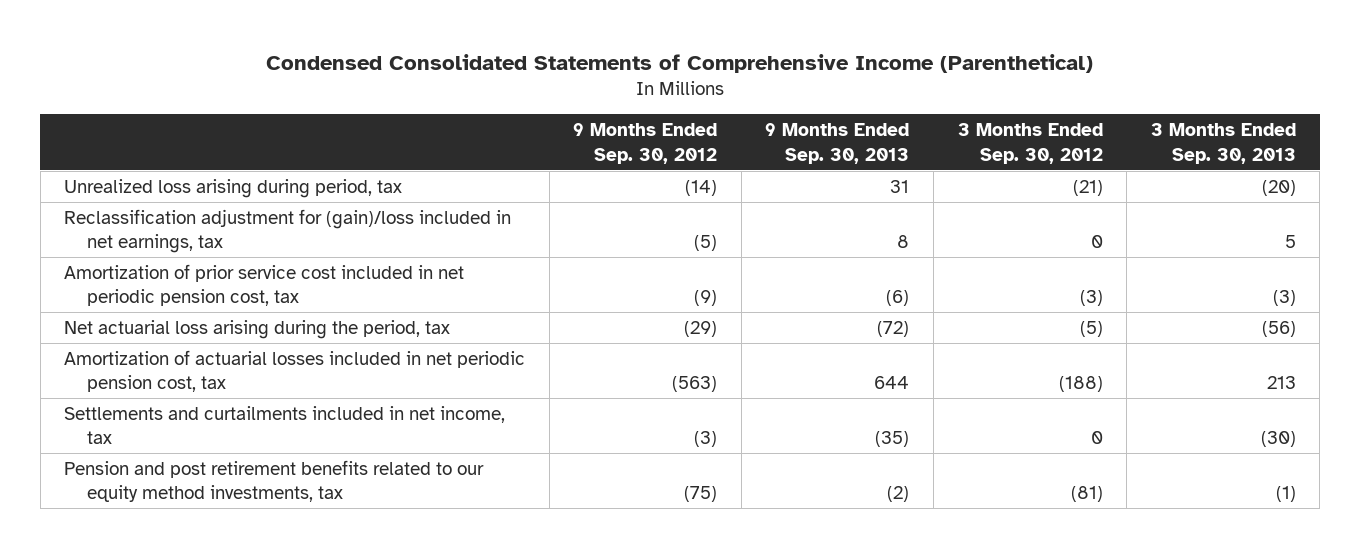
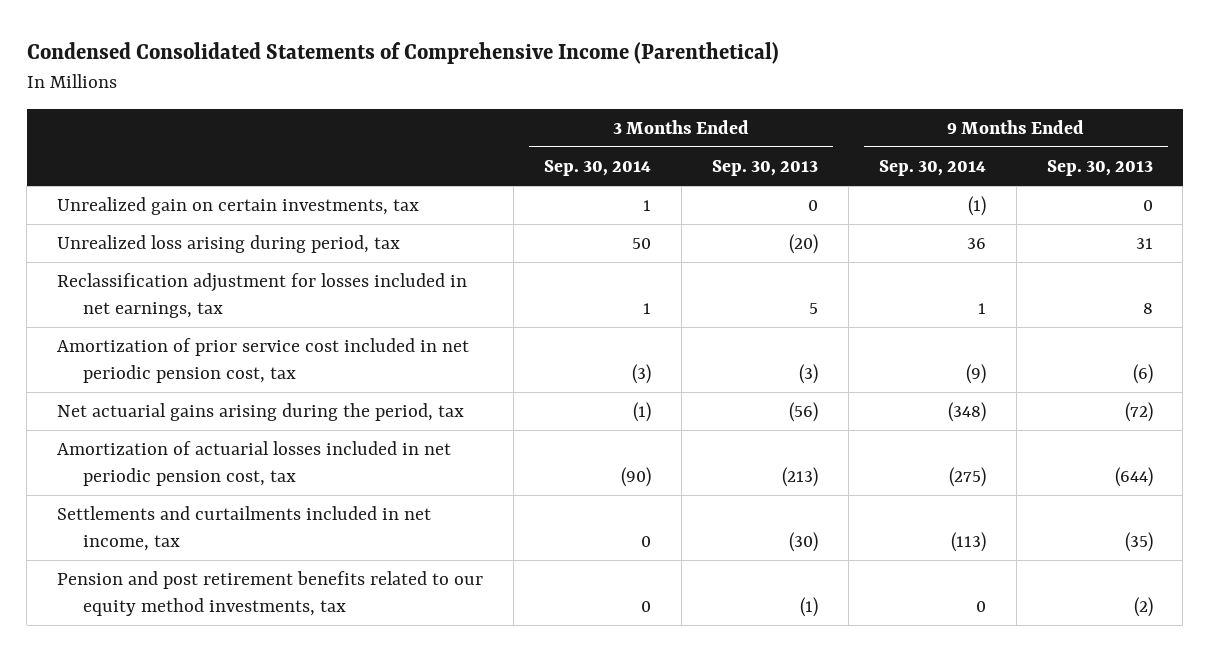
- | 9 Months Ended Sep. 30, 2012 | 9 Months Ended Sep. 30, 2013 | 3 Months Ended Sep. 30, 2012 | 3 Months Ended Sep. 30, 2013
+ | 3 Months Ended Sep. 30, 2014 | 3 Months Ended Sep. 30, 2013 | 9 Months Ended Sep. 30, 2014 | 9 Months Ended Sep. 30, 2013
+ Unrealized gain on certain investments, tax | 1 | 0 | (1) | 0
- Reclassification adjustment for (gain)/loss included in net earnings, tax | (5) | 8 | 0 | 5
+ Reclassification adjustment for losses included in net earnings, tax | 1 | 5 | 1 | 8
- Net actuarial loss arising during the period, tax | (29) | (72) | (5) | (56)
- Amortization of actuarial losses included in net periodic pension cost, tax | (563) | 644 | (188) | 213
+ Net actuarial gains arising during the period, tax | (1) | (56) | (348) | (72)
+ Amortization of actuarial losses included in net periodic pension cost, tax | (90) | (213) | (275) | (644)

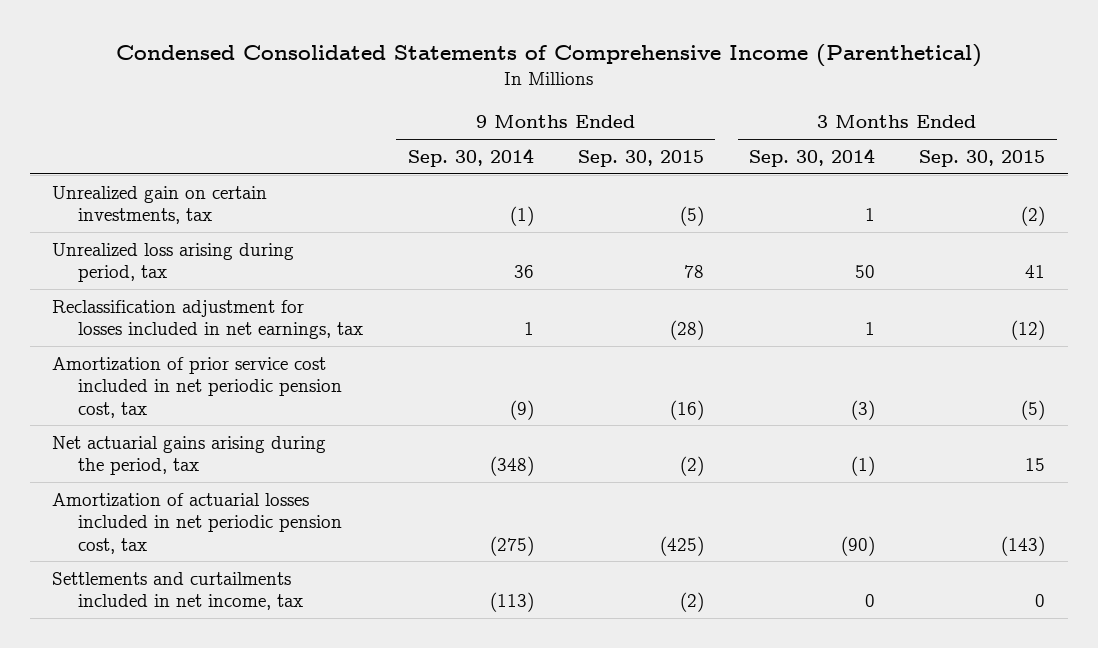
- | 3 Months Ended Sep. 30, 2014 | 3 Months Ended Sep. 30, 2013 | 9 Months Ended Sep. 30, 2014 | 9 Months Ended Sep. 30, 2013
+ | 9 Months Ended Sep. 30, 2014 | 9 Months Ended Sep. 30, 2015 | 3 Months Ended Sep. 30, 2014 | 3 Months Ended Sep. 30, 2015
- Pension and post retirement benefits related to our equity method investments, tax | 0 | (1) | 0 | (2)

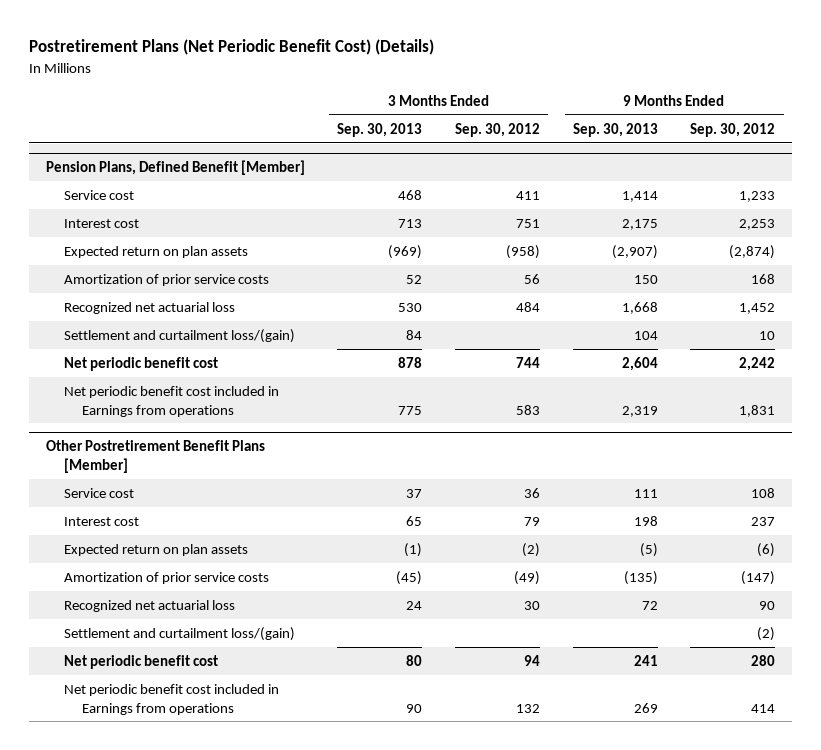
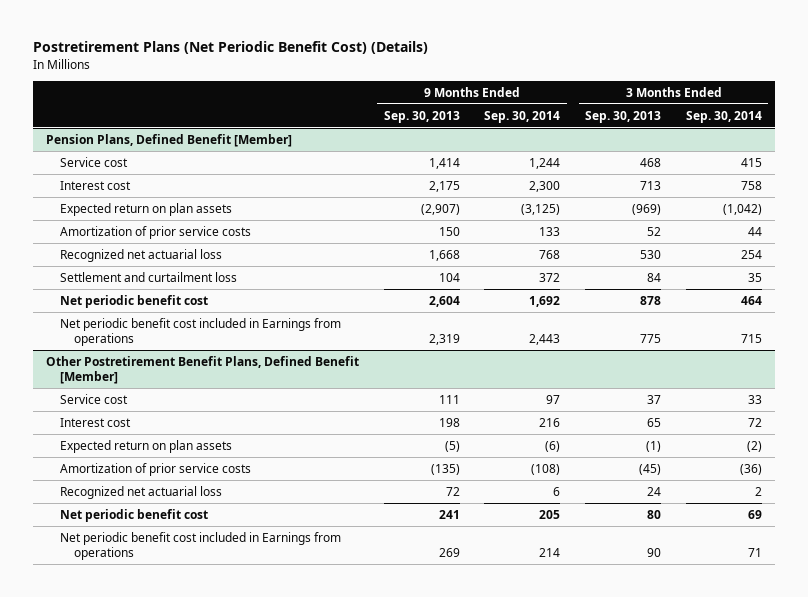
- | 3 Months Ended Sep. 30, 2013 | 3 Months Ended Sep. 30, 2012 | 9 Months Ended Sep. 30, 2013 | 9 Months Ended Sep. 30, 2012
+ | 9 Months Ended Sep. 30, 2013 | 9 Months Ended Sep. 30, 2014 | 3 Months Ended Sep. 30, 2013 | 3 Months Ended Sep. 30, 2014
@ Pension Plans, Defined Benefit [Member]
- Settlement and curtailment loss/(gain) | 84 | | 104 | 10
+ Settlement and curtailment loss | 104 | 372 | 84 | 35
- Other Postretirement Benefit Plans [Member]
+ Other Postretirement Benefit Plans, Defined Benefit [Member]
- Settlement and curtailment loss/(gain) | | | | (2)

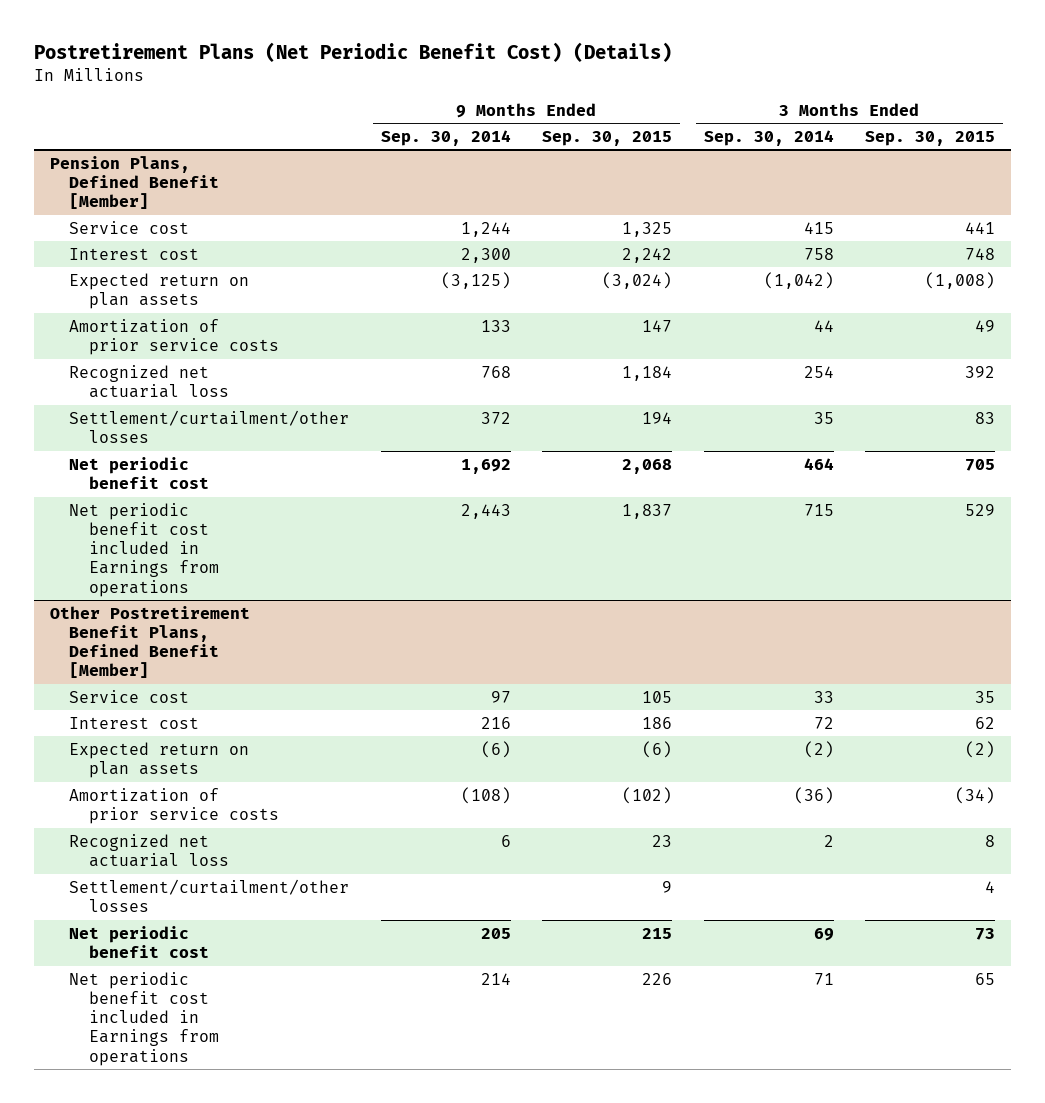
- | 9 Months Ended Sep. 30, 2013 | 9 Months Ended Sep. 30, 2014 | 3 Months Ended Sep. 30, 2013 | 3 Months Ended Sep. 30, 2014
+ | 9 Months Ended Sep. 30, 2014 | 9 Months Ended Sep. 30, 2015 | 3 Months Ended Sep. 30, 2014 | 3 Months Ended Sep. 30, 2015
@ Pension Plans, Defined Benefit [Member]
- Settlement and curtailment loss | 104 | 372 | 84 | 35
+ Settlement/curtailment/other losses | 372 | 194 | 35 | 83
@ Other Postretirement Benefit Plans, Defined Benefit [Member]
+ Settlement/curtailment/other losses | | 9 | | 4

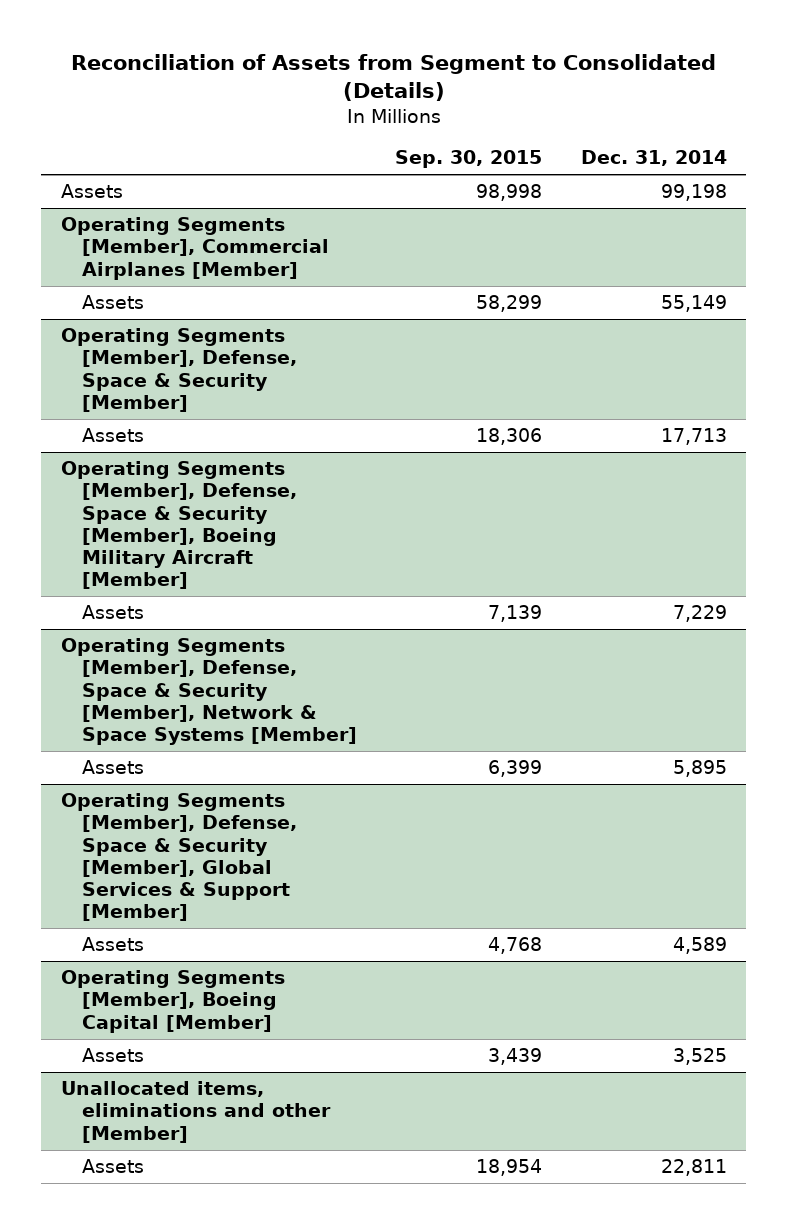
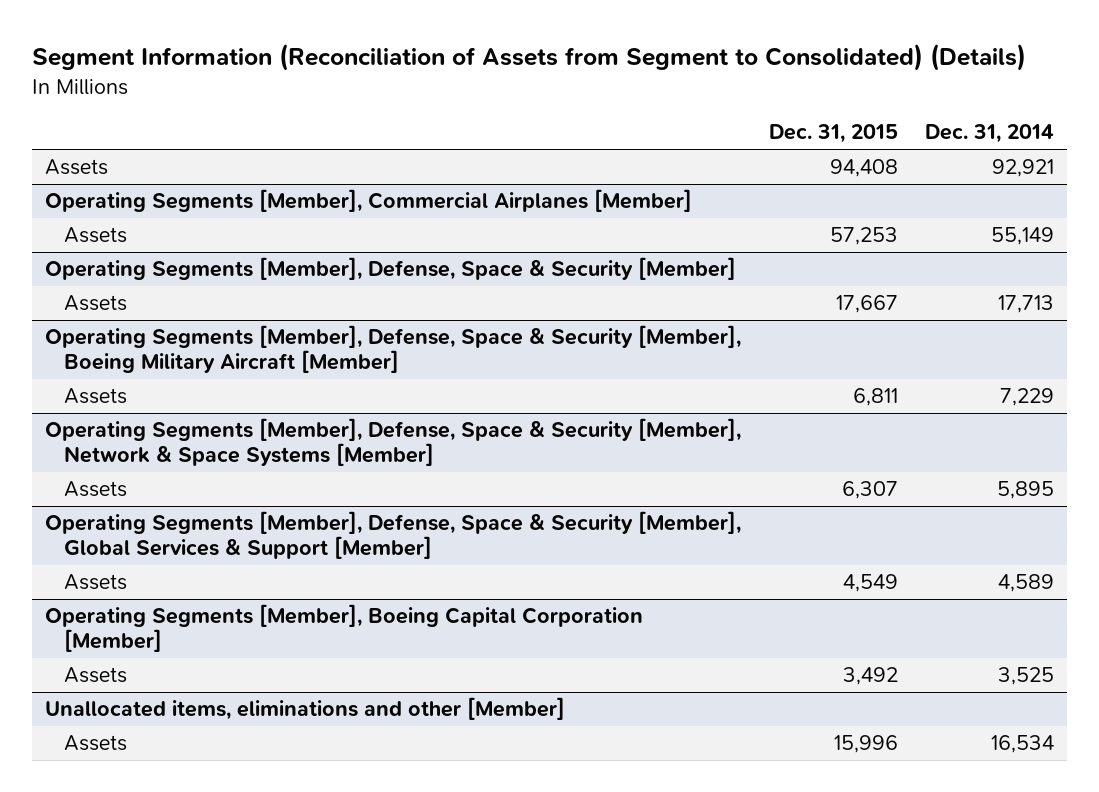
- Reconciliation of Assets from Segment to Consolidated (Details)
+ Segment Information (Reconciliation of Assets from Segment to Consolidated) (Details)
- | Sep. 30, 2015 | Dec. 31, 2014
+ | Dec. 31, 2015 | Dec. 31, 2014
- Assets | 98,998 | 99,198
+ Assets | 94,408 | 92,921
- Operating Segments [Member], Boeing Capital [Member]
+ Operating Segments [Member], Boeing Capital Corporation [Member]
@ Unallocated items, eliminations and other [Member]
- Assets | 18,954 | 22,811
+ Assets | 15,996 | 16,534

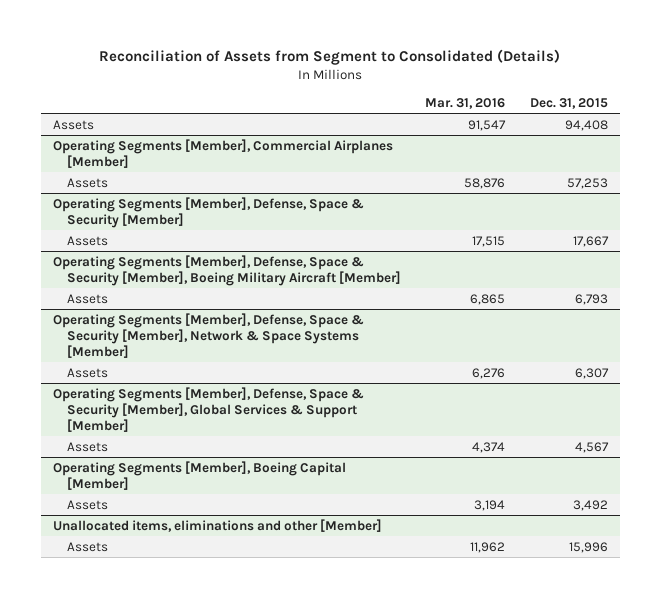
- Segment Information (Reconciliation of Assets from Segment to Consolidated) (Details)
+ Reconciliation of Assets from Segment to Consolidated (Details)
- | Dec. 31, 2015 | Dec. 31, 2014
+ | Mar. 31, 2016 | Dec. 31, 2015
@ Operating Segments [Member], Defense, Space & Security [Member], Boeing Military Aircraft [Member]
- Assets | 6,811 | 7,229
+ Assets | 6,865 | 6,793
@ Operating Segments [Member], Defense, Space & Security [Member], Global Services & Support [Member]
- Assets | 4,549 | 4,589
- Operating Segments [Member], Boeing Capital Corporation [Member]
@ Operating Segments [Member], Defense, Space & Security [Member], Global Services & Support [Member]
+ Assets | 4,374 | 4,567
+ Operating Segments [Member], Boeing Capital [Member]

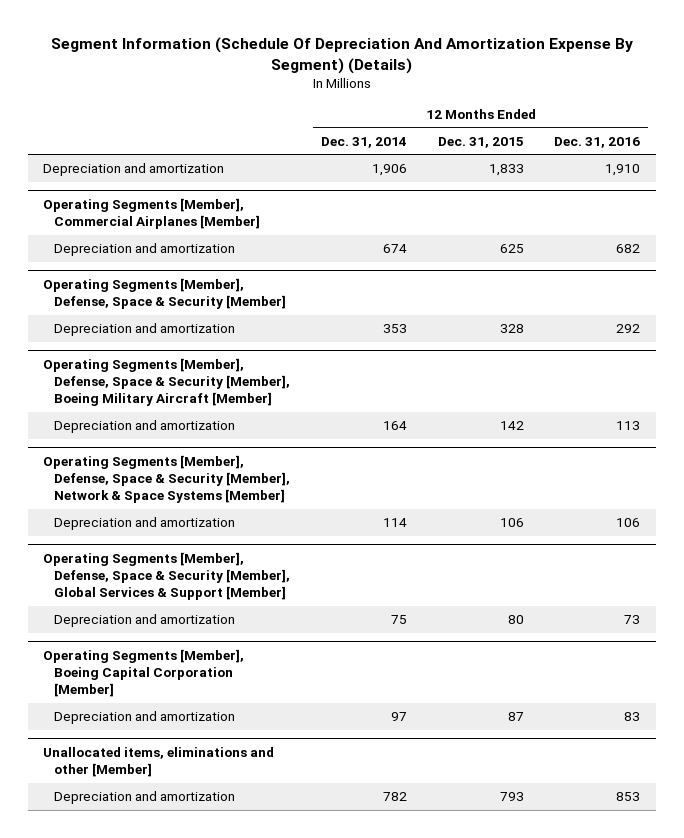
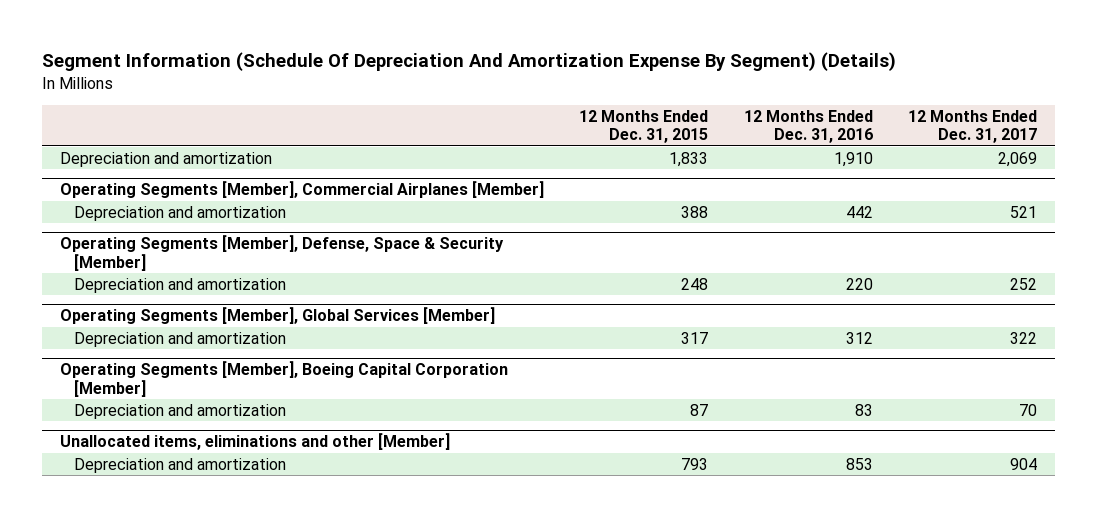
- | 12 Months Ended Dec. 31, 2014 | 12 Months Ended Dec. 31, 2015 | 12 Months Ended Dec. 31, 2016
+ | 12 Months Ended Dec. 31, 2015 | 12 Months Ended Dec. 31, 2016 | 12 Months Ended Dec. 31, 2017
@ Operating Segments [Member], Commercial Airplanes [Member]
- Depreciation and amortization | 674 | 625 | 682
+ Depreciation and amortization | 388 | 442 | 521
@ Operating Segments [Member], Defense, Space & Security [Member]
- Depreciation and amortization | 353 | 328 | 292
- Operating Segments [Member], Defense, Space & Security [Member], Boeing Military Aircraft [Member]
- Depreciation and amortization | 164 | 142 | 113
- Operating Segments [Member], Defense, Space & Security [Member], Network & Space Systems [Member]
- Depreciation and amortization | 114 | 106 | 106
- Operating Segments [Member], Defense, Space & Security [Member], Global Services & Support [Member]
- Depreciation and amortization | 75 | 80 | 73
@ Operating Segments [Member], Defense, Space & Security [Member]
+ Depreciation and amortization | 248 | 220 | 252
+ Operating Segments [Member], Global Services [Member]
+ Depreciation and amortization | 317 | 312 | 322

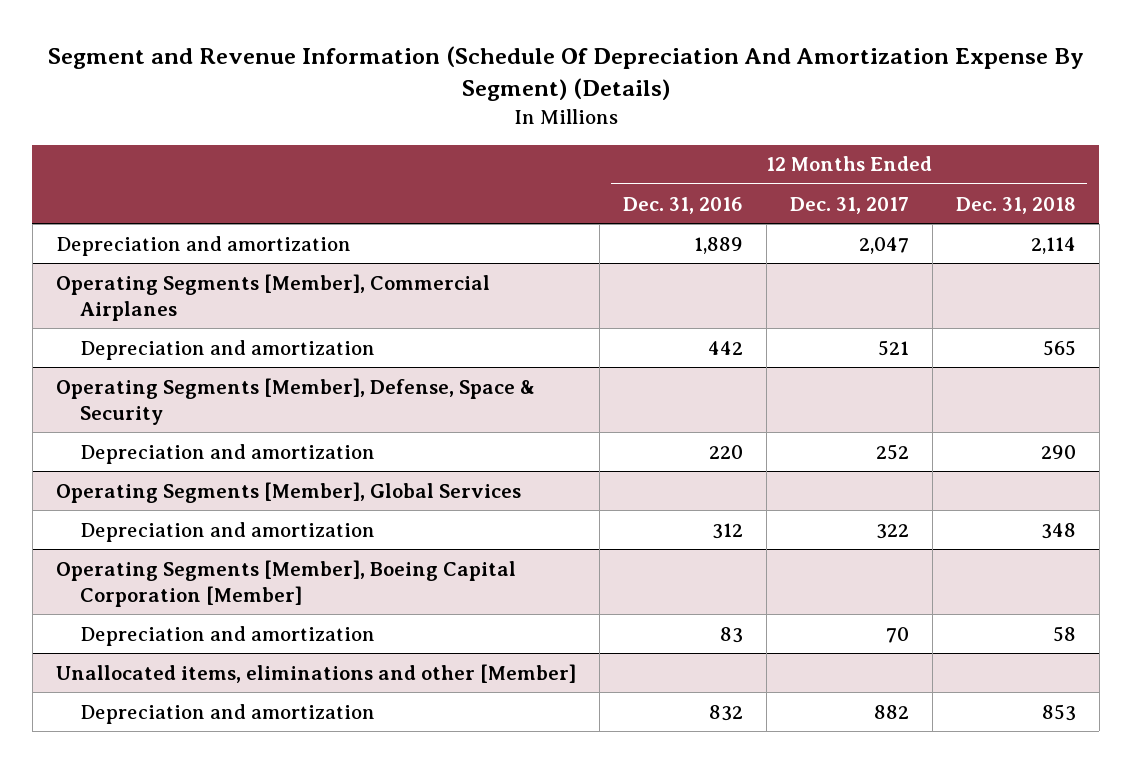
- Segment Information (Schedule Of Depreciation And Amortization Expense By Segment) (Details)
+ Segment and Revenue Information (Schedule Of Depreciation And Amortization Expense By Segment) (Details)
- | 12 Months Ended Dec. 31, 2015 | 12 Months Ended Dec. 31, 2016 | 12 Months Ended Dec. 31, 2017
+ | 12 Months Ended Dec. 31, 2016 | 12 Months Ended Dec. 31, 2017 | 12 Months Ended Dec. 31, 2018
- Depreciation and amortization | 1,833 | 1,910 | 2,069
- Operating Segments [Member], Commercial Airplanes [Member]
+ Depreciation and amortization | 1,889 | 2,047 | 2,114
+ Operating Segments [Member], Commercial Airplanes
- Operating Segments [Member], Defense, Space & Security [Member]
+ Operating Segments [Member], Defense, Space & Security
- Operating Segments [Member], Global Services [Member]
+ Operating Segments [Member], Global Services
@ Unallocated items, eliminations and other [Member]
- Depreciation and amortization | 793 | 853 | 904
+ Depreciation and amortization | 832 | 882 | 853

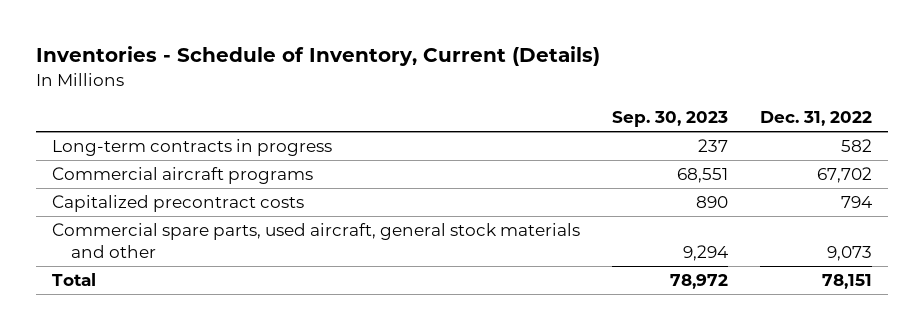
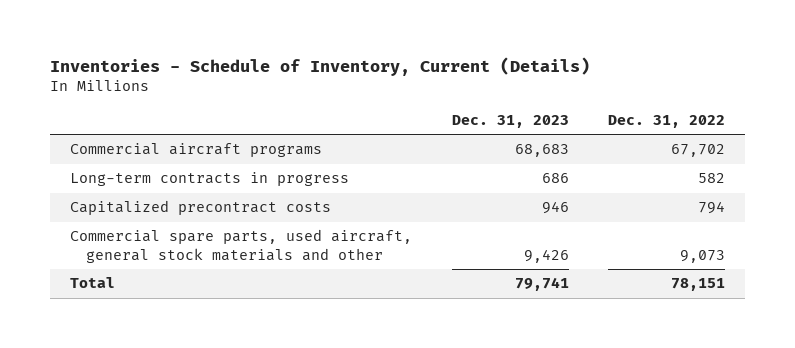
- | Sep. 30, 2023 | Dec. 31, 2022
+ | Dec. 31, 2023 | Dec. 31, 2022
moved down: Long-term contracts in progress | 686 | 582

